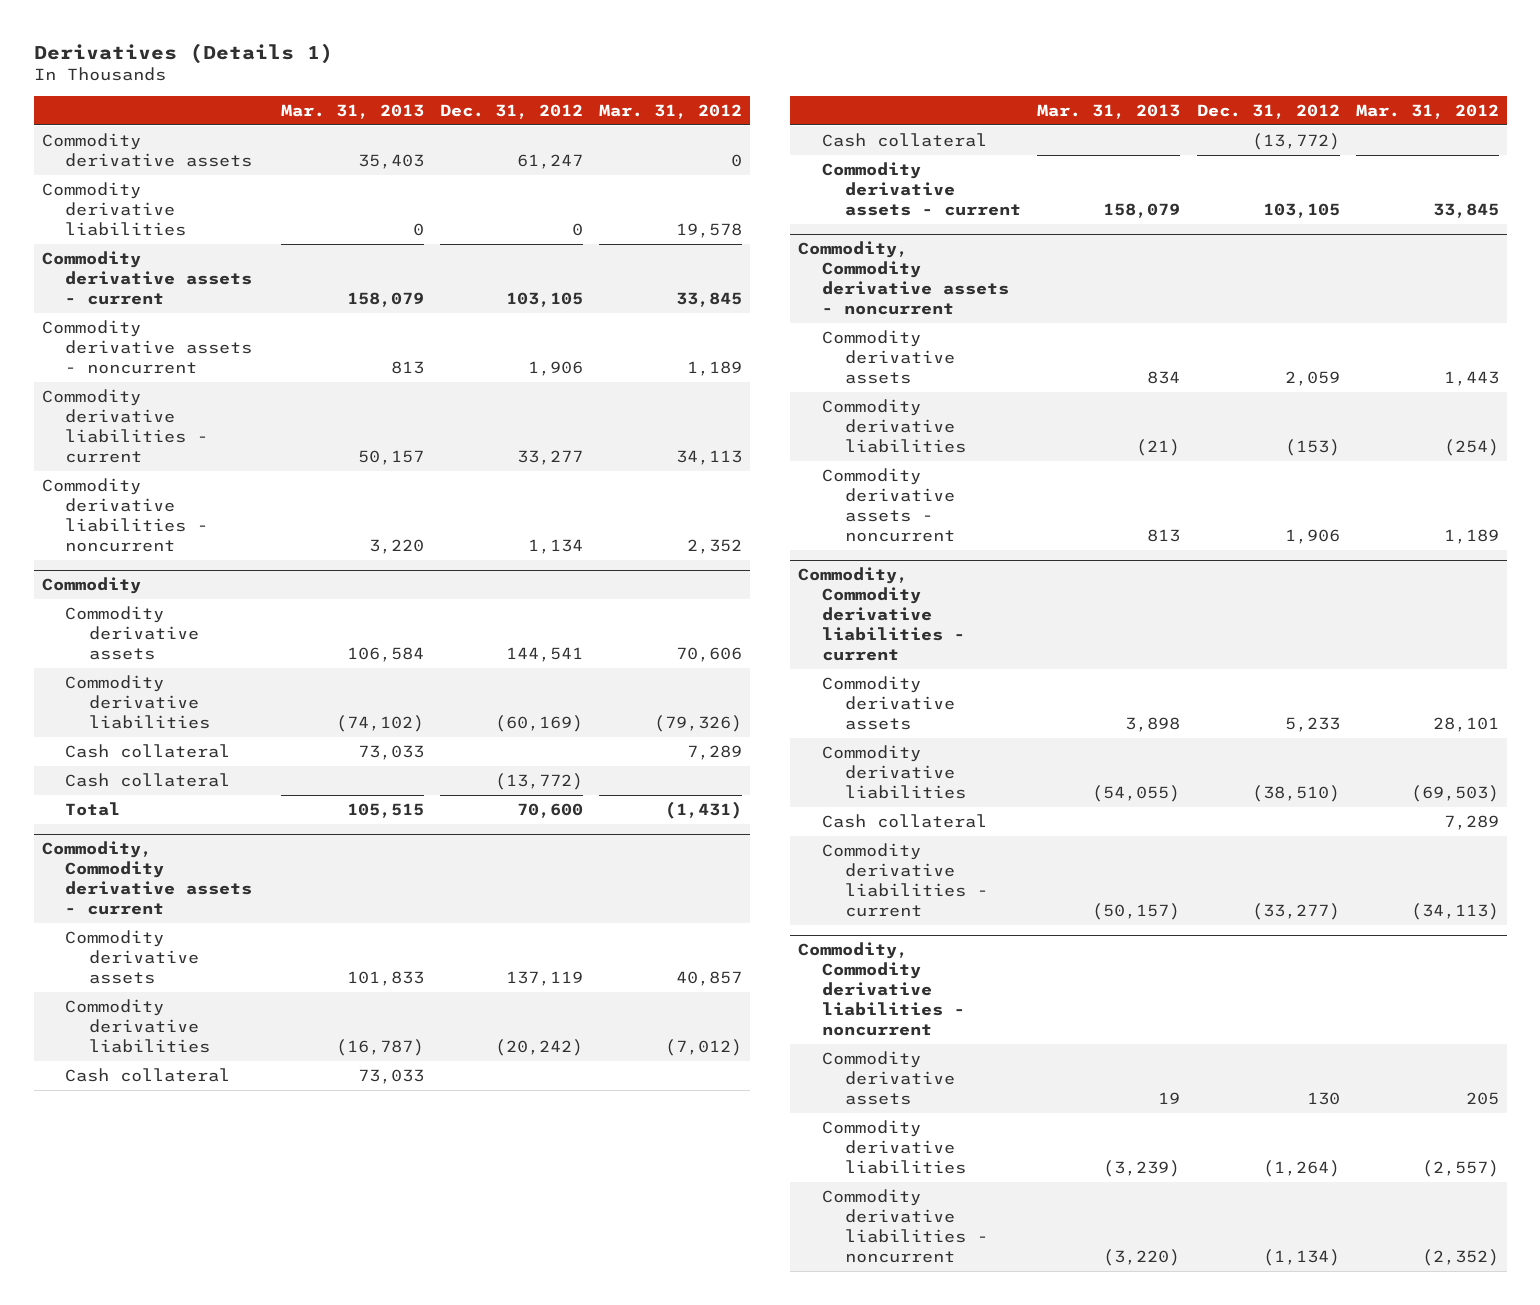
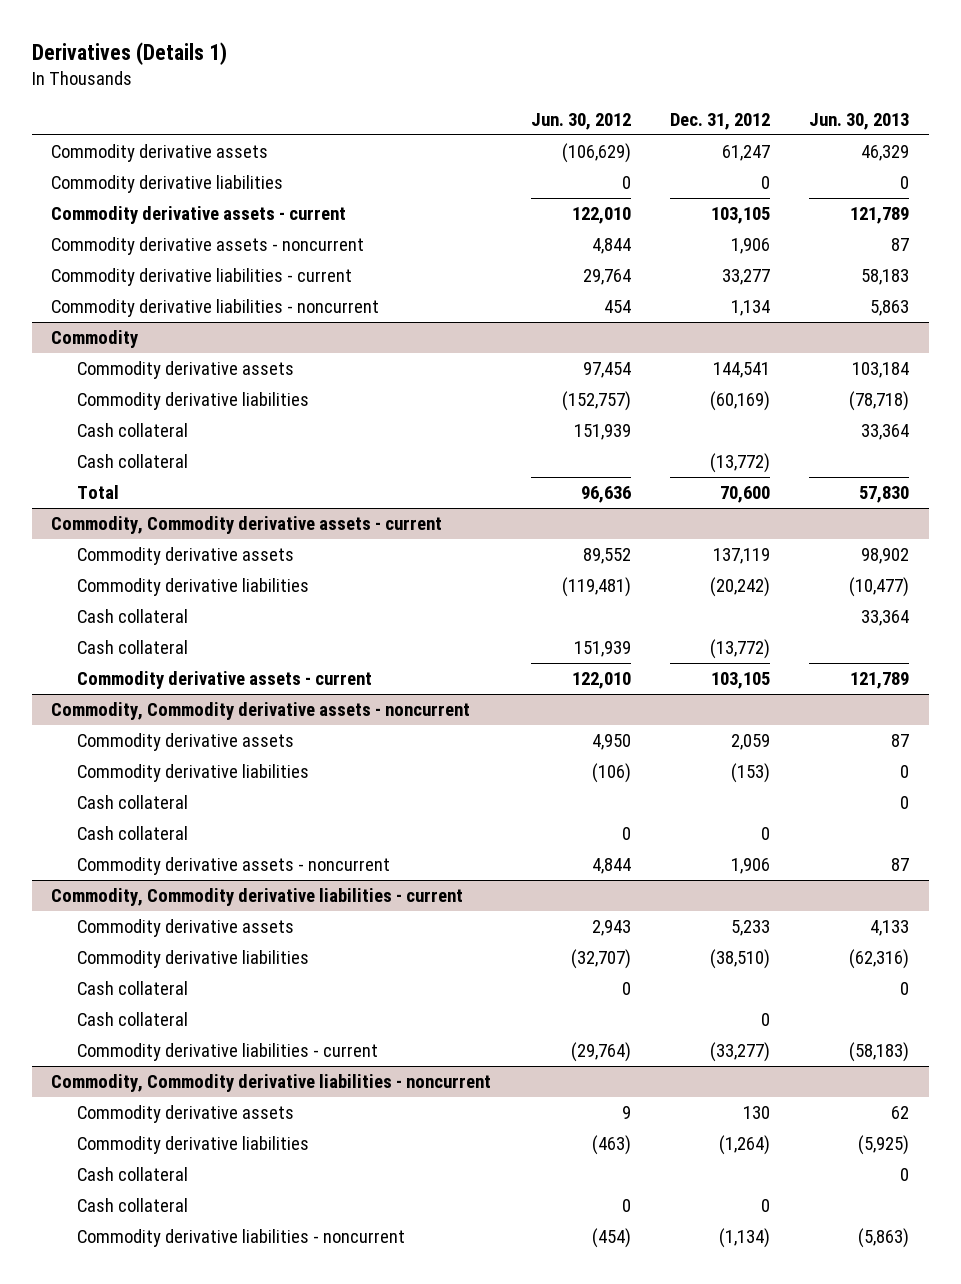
- | Mar. 31, 2013 | Dec. 31, 2012 | Mar. 31, 2012
+ | Jun. 30, 2012 | Dec. 31, 2012 | Jun. 30, 2013
@ Commodity, Commodity derivative assets - noncurrent
+ Cash collateral | | | 0
+ Cash collateral | 0 | 0 |
@ Commodity, Commodity derivative liabilities - current
+ Cash collateral | | 0 |
@ Commodity, Commodity derivative liabilities - noncurrent
+ Cash collateral | | | 0
+ Cash collateral | 0 | 0 |

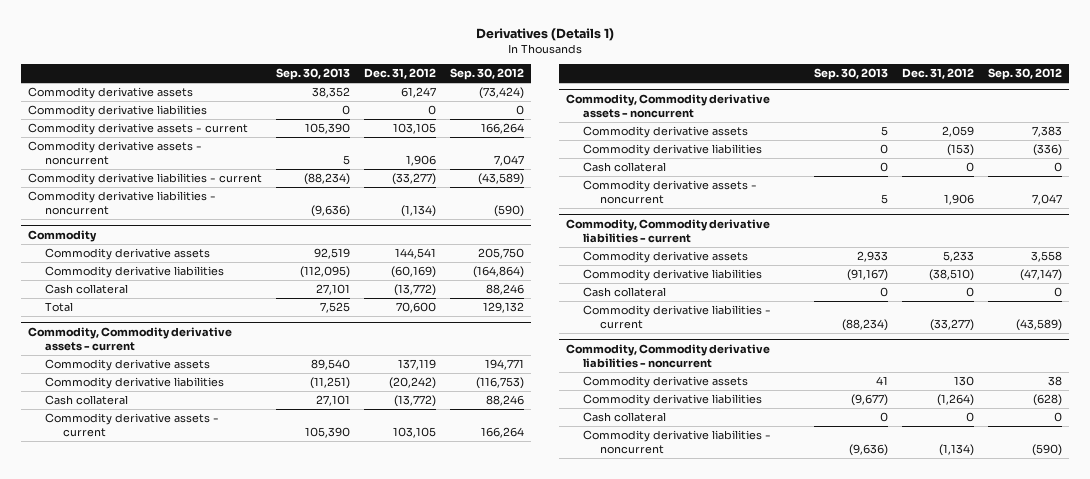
- | Jun. 30, 2012 | Dec. 31, 2012 | Jun. 30, 2013
+ | Sep. 30, 2013 | Dec. 31, 2012 | Sep. 30, 2012
- Commodity derivative liabilities - current | 29,764 | 33,277 | 58,183
- Commodity derivative liabilities - noncurrent | 454 | 1,134 | 5,863
+ Commodity derivative liabilities - current | (88,234) | (33,277) | (43,589)
+ Commodity derivative liabilities - noncurrent | (9,636) | (1,134) | (590)
@ Commodity
- Cash collateral | 151,939 | | 33,364
@ Commodity, Commodity derivative assets - current
- Cash collateral | | | 33,364
@ Commodity, Commodity derivative assets - noncurrent
- Cash collateral | | | 0
@ Commodity, Commodity derivative liabilities - current
- Cash collateral | 0 | | 0
@ Commodity, Commodity derivative liabilities - noncurrent
- Cash collateral | | | 0

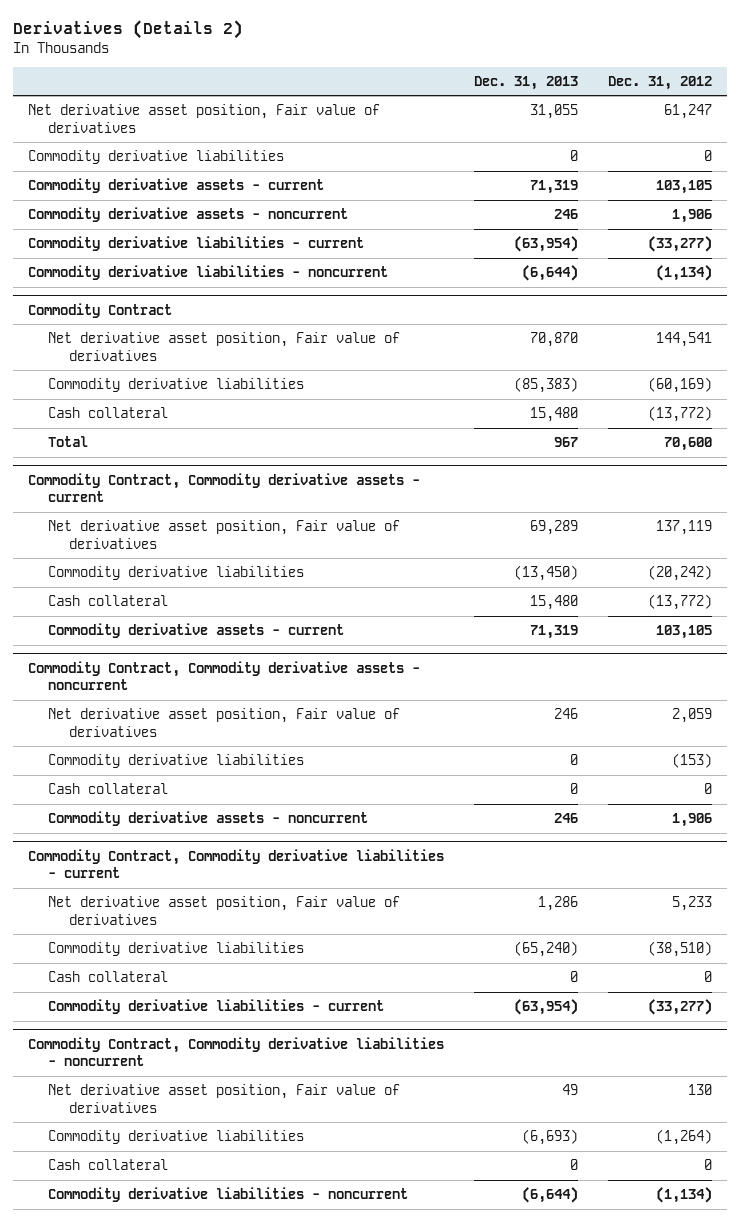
- Derivatives (Details 1)
+ Derivatives (Details 2)
- | Sep. 30, 2013 | Dec. 31, 2012 | Sep. 30, 2012
+ | Dec. 31, 2013 | Dec. 31, 2012
- Commodity derivative assets | 38,352 | 61,247 | (73,424)
+ Net derivative asset position, Fair value of derivatives | 31,055 | 61,247
- Commodity
- Commodity derivative assets | 92,519 | 144,541 | 205,750
+ Commodity Contract
+ Net derivative asset position, Fair value of derivatives | 70,870 | 144,541
- Commodity, Commodity derivative assets - current
- Commodity derivative assets | 89,540 | 137,119 | 194,771
+ Commodity Contract, Commodity derivative assets - current
+ Net derivative asset position, Fair value of derivatives | 69,289 | 137,119
- Commodity, Commodity derivative assets - noncurrent
- Commodity derivative assets | 5 | 2,059 | 7,383
+ Commodity Contract, Commodity derivative assets - noncurrent
+ Net derivative asset position, Fair value of derivatives | 246 | 2,059
- Commodity, Commodity derivative liabilities - current
- Commodity derivative assets | 2,933 | 5,233 | 3,558
+ Commodity Contract, Commodity derivative liabilities - current
+ Net derivative asset position, Fair value of derivatives | 1,286 | 5,233
- Commodity, Commodity derivative liabilities - noncurrent
- Commodity derivative assets | 41 | 130 | 38
+ Commodity Contract, Commodity derivative liabilities - noncurrent
+ Net derivative asset position, Fair value of derivatives | 49 | 130

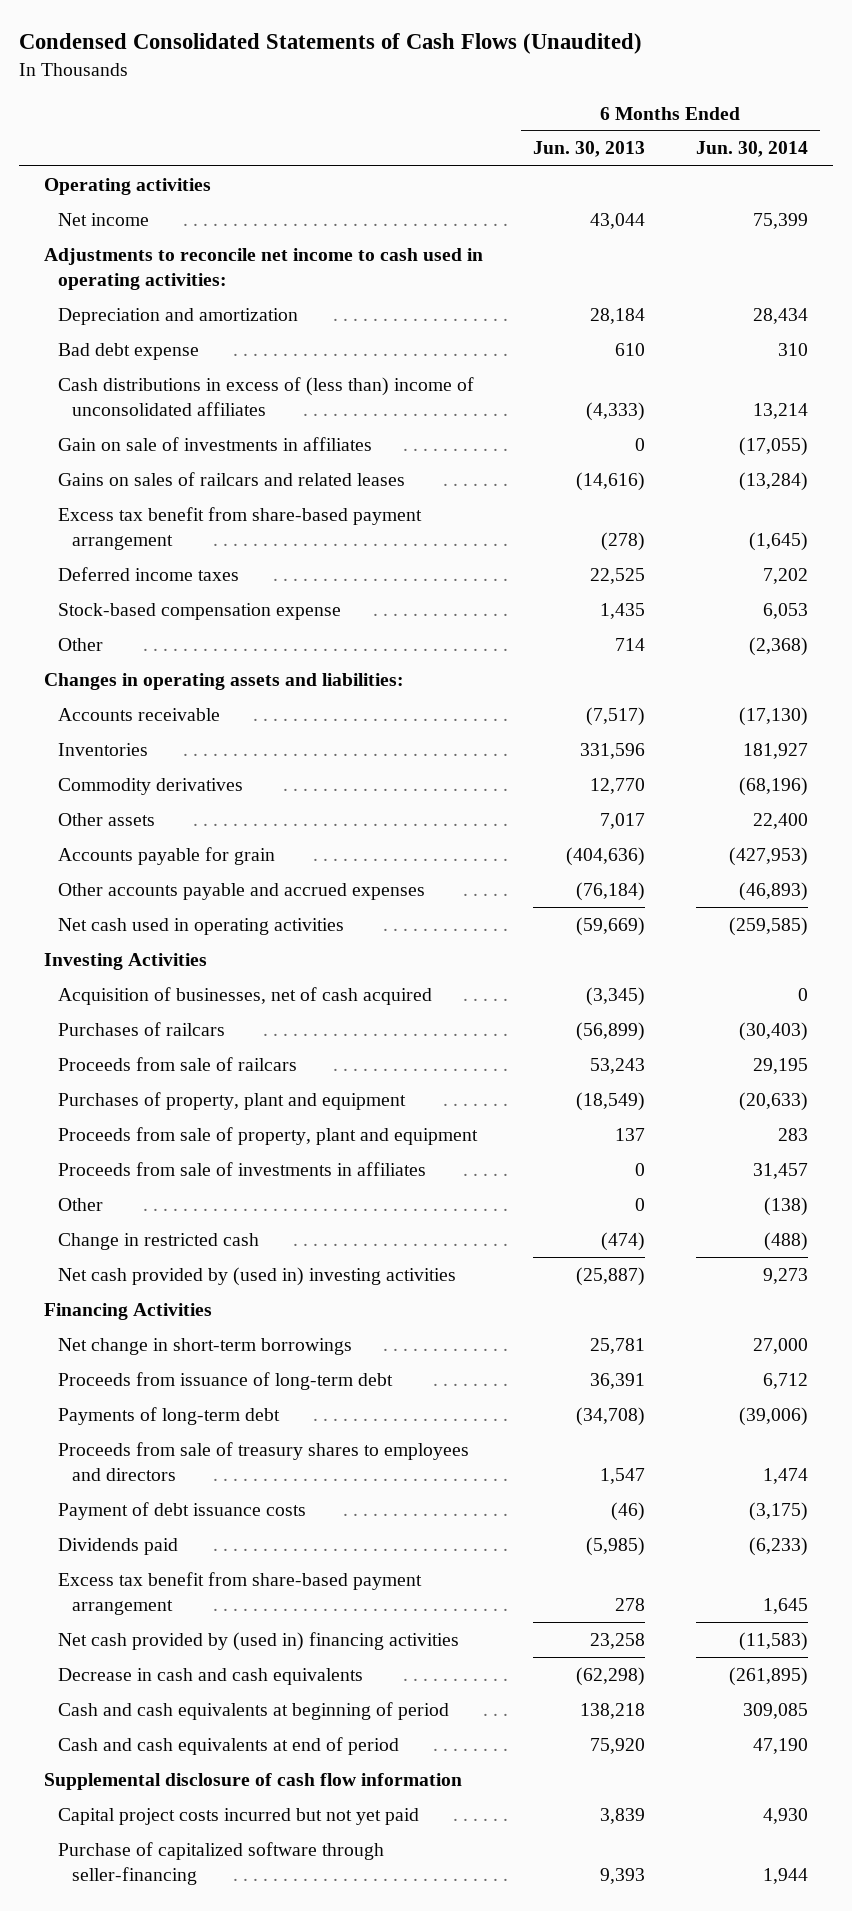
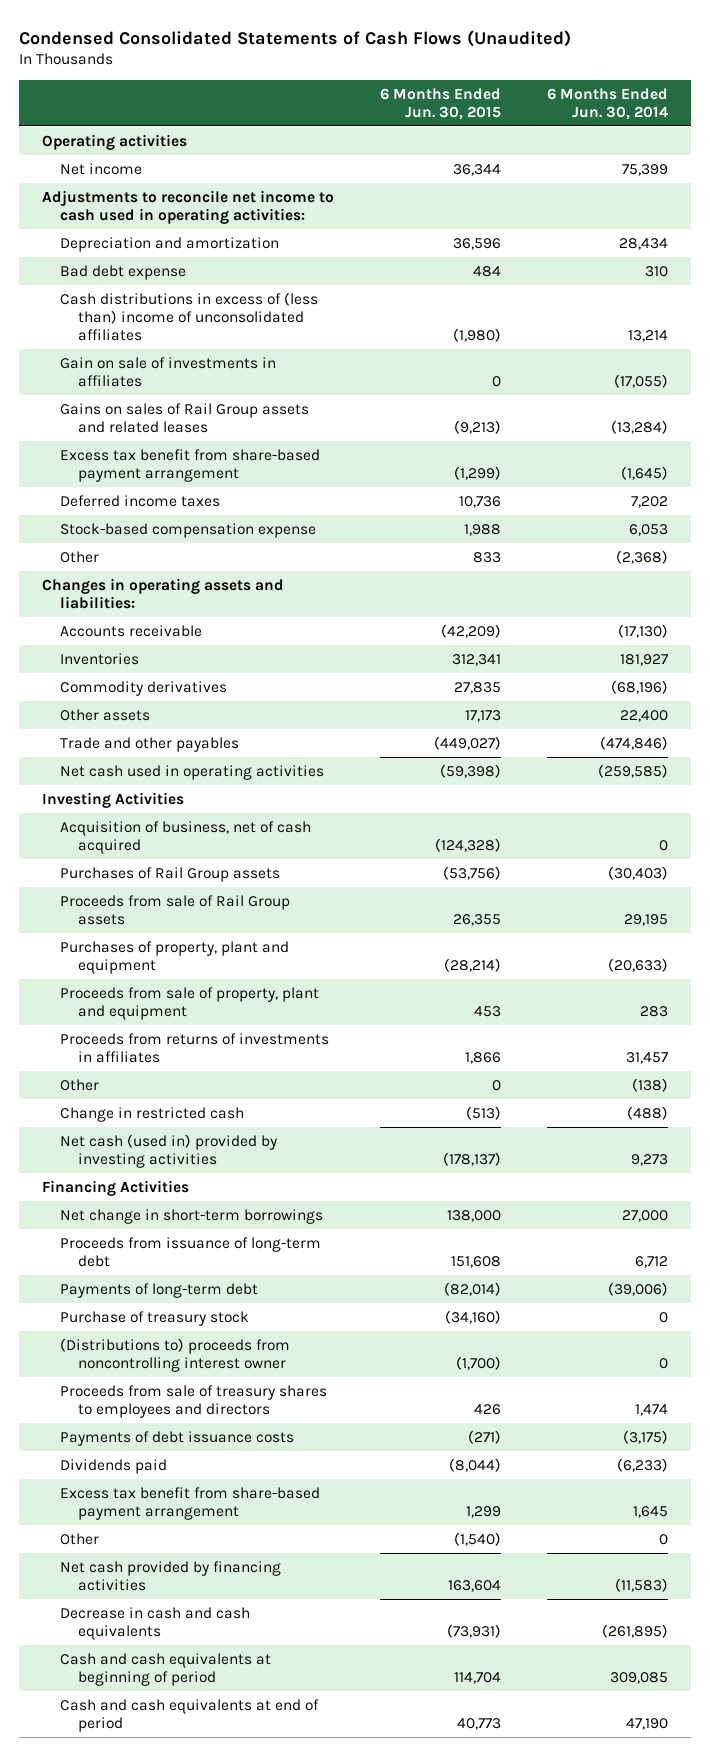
- | 6 Months Ended Jun. 30, 2013 | 6 Months Ended Jun. 30, 2014
+ | 6 Months Ended Jun. 30, 2015 | 6 Months Ended Jun. 30, 2014
- Gains on sales of railcars and related leases | (14,616) | (13,284)
+ Gains on sales of Rail Group assets and related leases | (9,213) | (13,284)
- Accounts payable for grain | (404,636) | (427,953)
- Other accounts payable and accrued expenses | (76,184) | (46,893)
+ Trade and other payables | (449,027) | (474,846)
- Acquisition of businesses, net of cash acquired | (3,345) | 0
- Purchases of railcars | (56,899) | (30,403)
- Proceeds from sale of railcars | 53,243 | 29,195
+ Acquisition of business, net of cash acquired | (124,328) | 0
+ Purchases of Rail Group assets | (53,756) | (30,403)
+ Proceeds from sale of Rail Group assets | 26,355 | 29,195
- Proceeds from sale of investments in affiliates | 0 | 31,457
+ Proceeds from returns of investments in affiliates | 1,866 | 31,457
- Net cash provided by (used in) investing activities | (25,887) | 9,273
+ Net cash (used in) provided by investing activities | (178,137) | 9,273
+ Purchase of treasury stock | (34,160) | 0
+ (Distributions to) proceeds from noncontrolling interest owner | (1,700) | 0
- Payment of debt issuance costs | (46) | (3,175)
+ Payments of debt issuance costs | (271) | (3,175)
- Net cash provided by (used in) financing activities | 23,258 | (11,583)
+ Other | (1,540) | 0
+ Net cash provided by financing activities | 163,604 | (11,583)
- Supplemental disclosure of cash flow information
- Capital project costs incurred but not yet paid | 3,839 | 4,930
- Purchase of capitalized software through seller-financing | 9,393 | 1,944

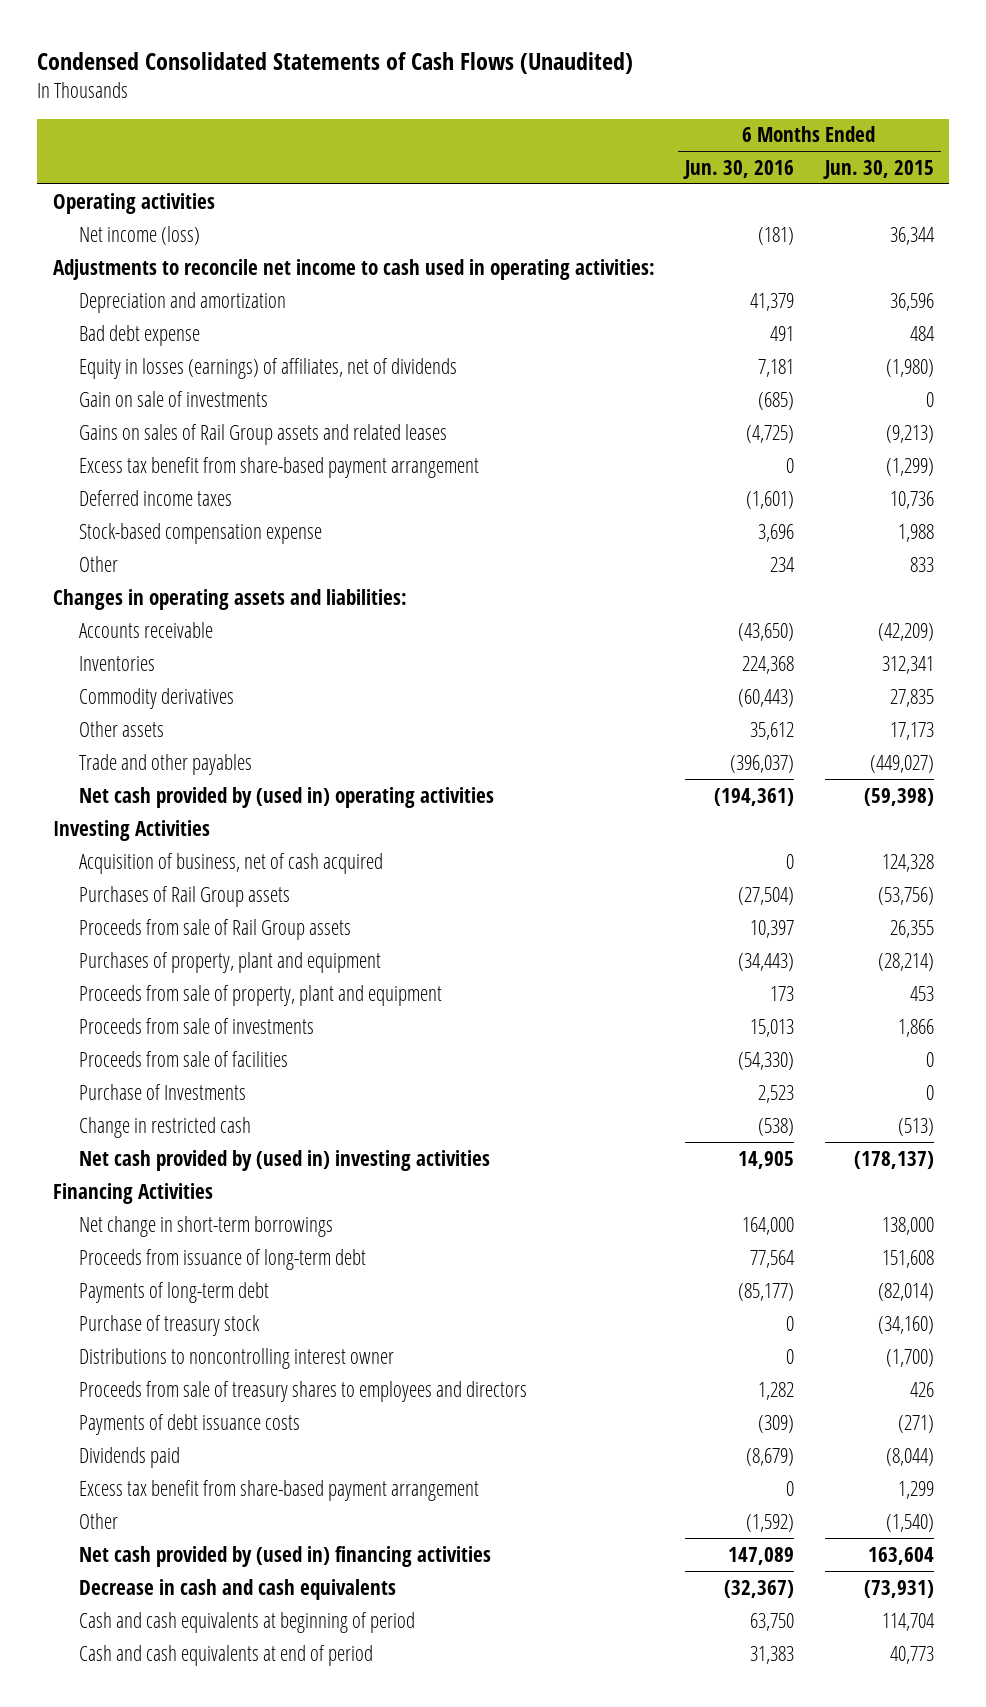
- | 6 Months Ended Jun. 30, 2015 | 6 Months Ended Jun. 30, 2014
+ | 6 Months Ended Jun. 30, 2016 | 6 Months Ended Jun. 30, 2015
- Net income | 36,344 | 75,399
+ Net income (loss) | (181) | 36,344
- Cash distributions in excess of (less than) income of unconsolidated affiliates | (1,980) | 13,214
- Gain on sale of investments in affiliates | 0 | (17,055)
+ Equity in losses (earnings) of affiliates, net of dividends | 7,181 | (1,980)
+ Gain on sale of investments | (685) | 0
- Net cash used in operating activities | (59,398) | (259,585)
+ Net cash provided by (used in) operating activities | (194,361) | (59,398)
- Acquisition of business, net of cash acquired | (124,328) | 0
+ Acquisition of business, net of cash acquired | 0 | 124,328
- Proceeds from returns of investments in affiliates | 1,866 | 31,457
- Other | 0 | (138)
+ Proceeds from sale of investments | 15,013 | 1,866
+ Proceeds from sale of facilities | (54,330) | 0
+ Purchase of Investments | 2,523 | 0
- Net cash (used in) provided by investing activities | (178,137) | 9,273
+ Net cash provided by (used in) investing activities | 14,905 | (178,137)
- (Distributions to) proceeds from noncontrolling interest owner | (1,700) | 0
+ Distributions to noncontrolling interest owner | 0 | (1,700)
- Net cash provided by financing activities | 163,604 | (11,583)
+ Net cash provided by (used in) financing activities | 147,089 | 163,604

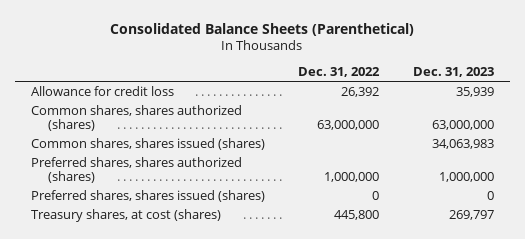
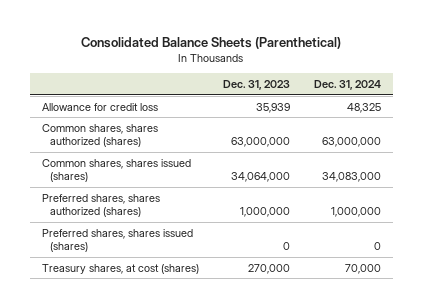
- | Dec. 31, 2022 | Dec. 31, 2023
+ | Dec. 31, 2023 | Dec. 31, 2024
- Common shares, shares issued (shares) | | 34,063,983
+ Common shares, shares issued (shares) | 34,064,000 | 34,083,000
- Treasury shares, at cost (shares) | 445,800 | 269,797
+ Treasury shares, at cost (shares) | 270,000 | 70,000

